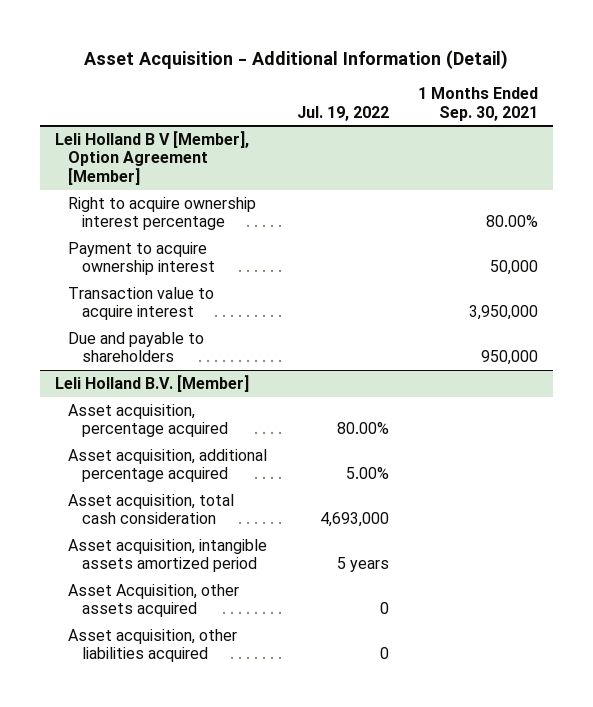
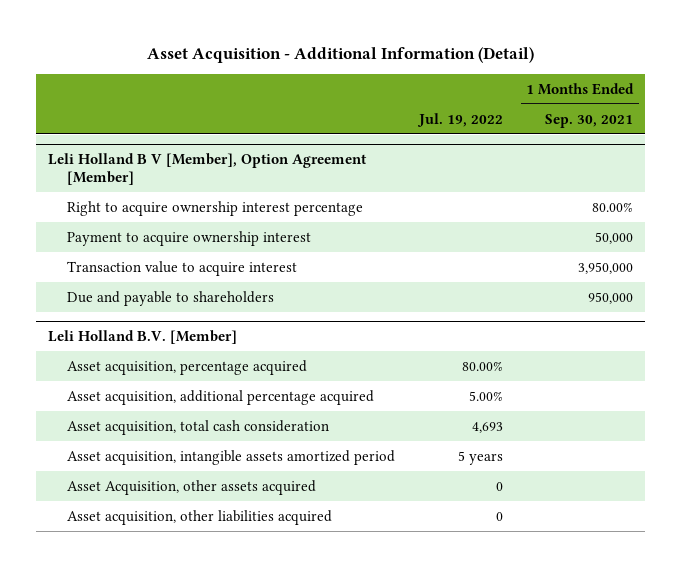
@ Leli Holland B.V. [Member]
- Asset acquisition, total cash consideration | 4,693,000 |
+ Asset acquisition, total cash consideration | 4,693 |

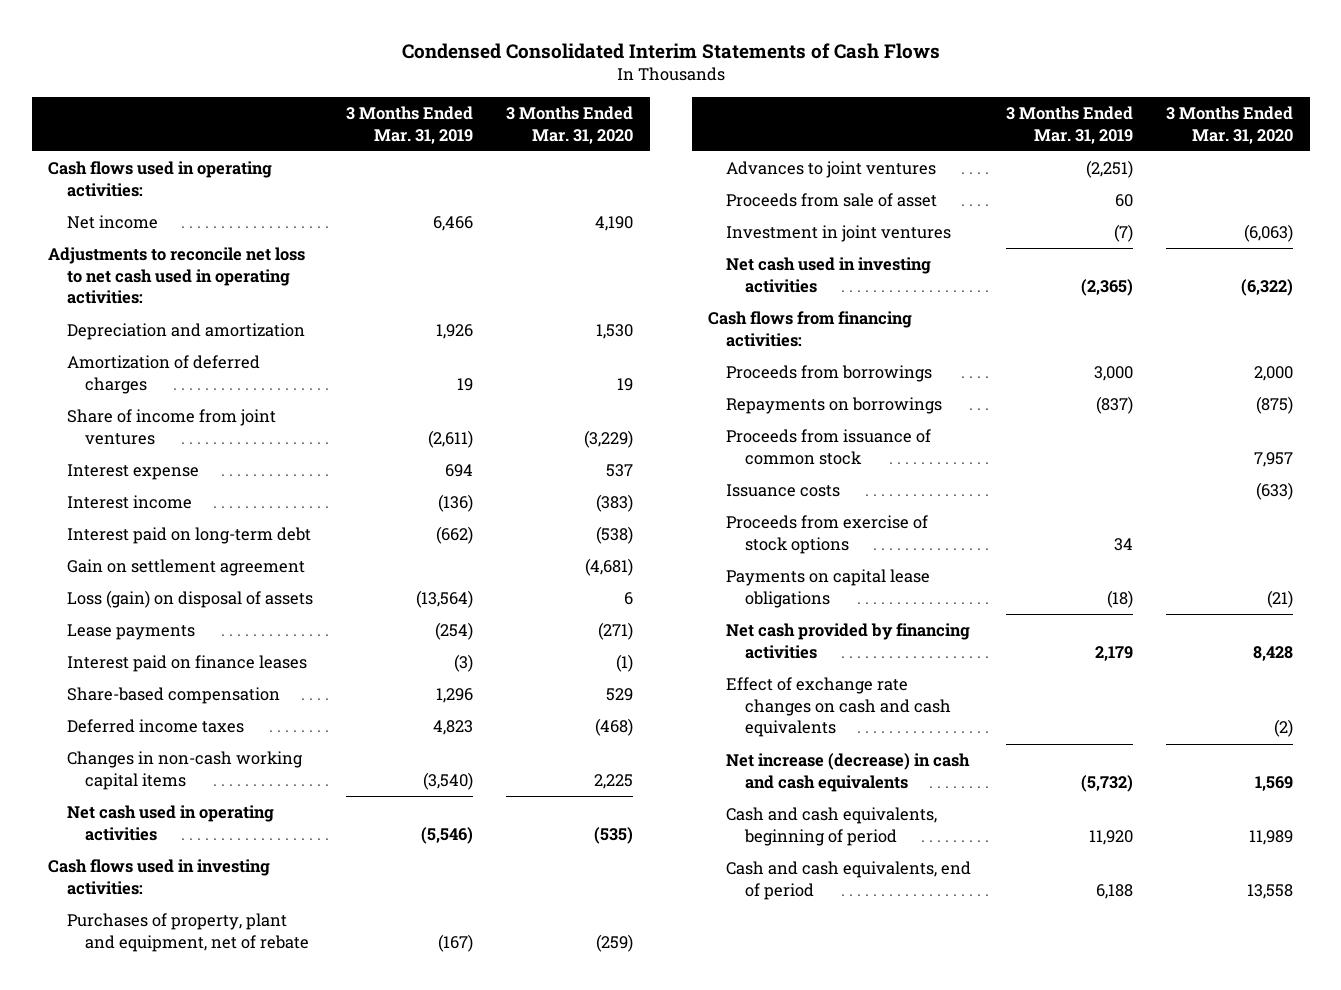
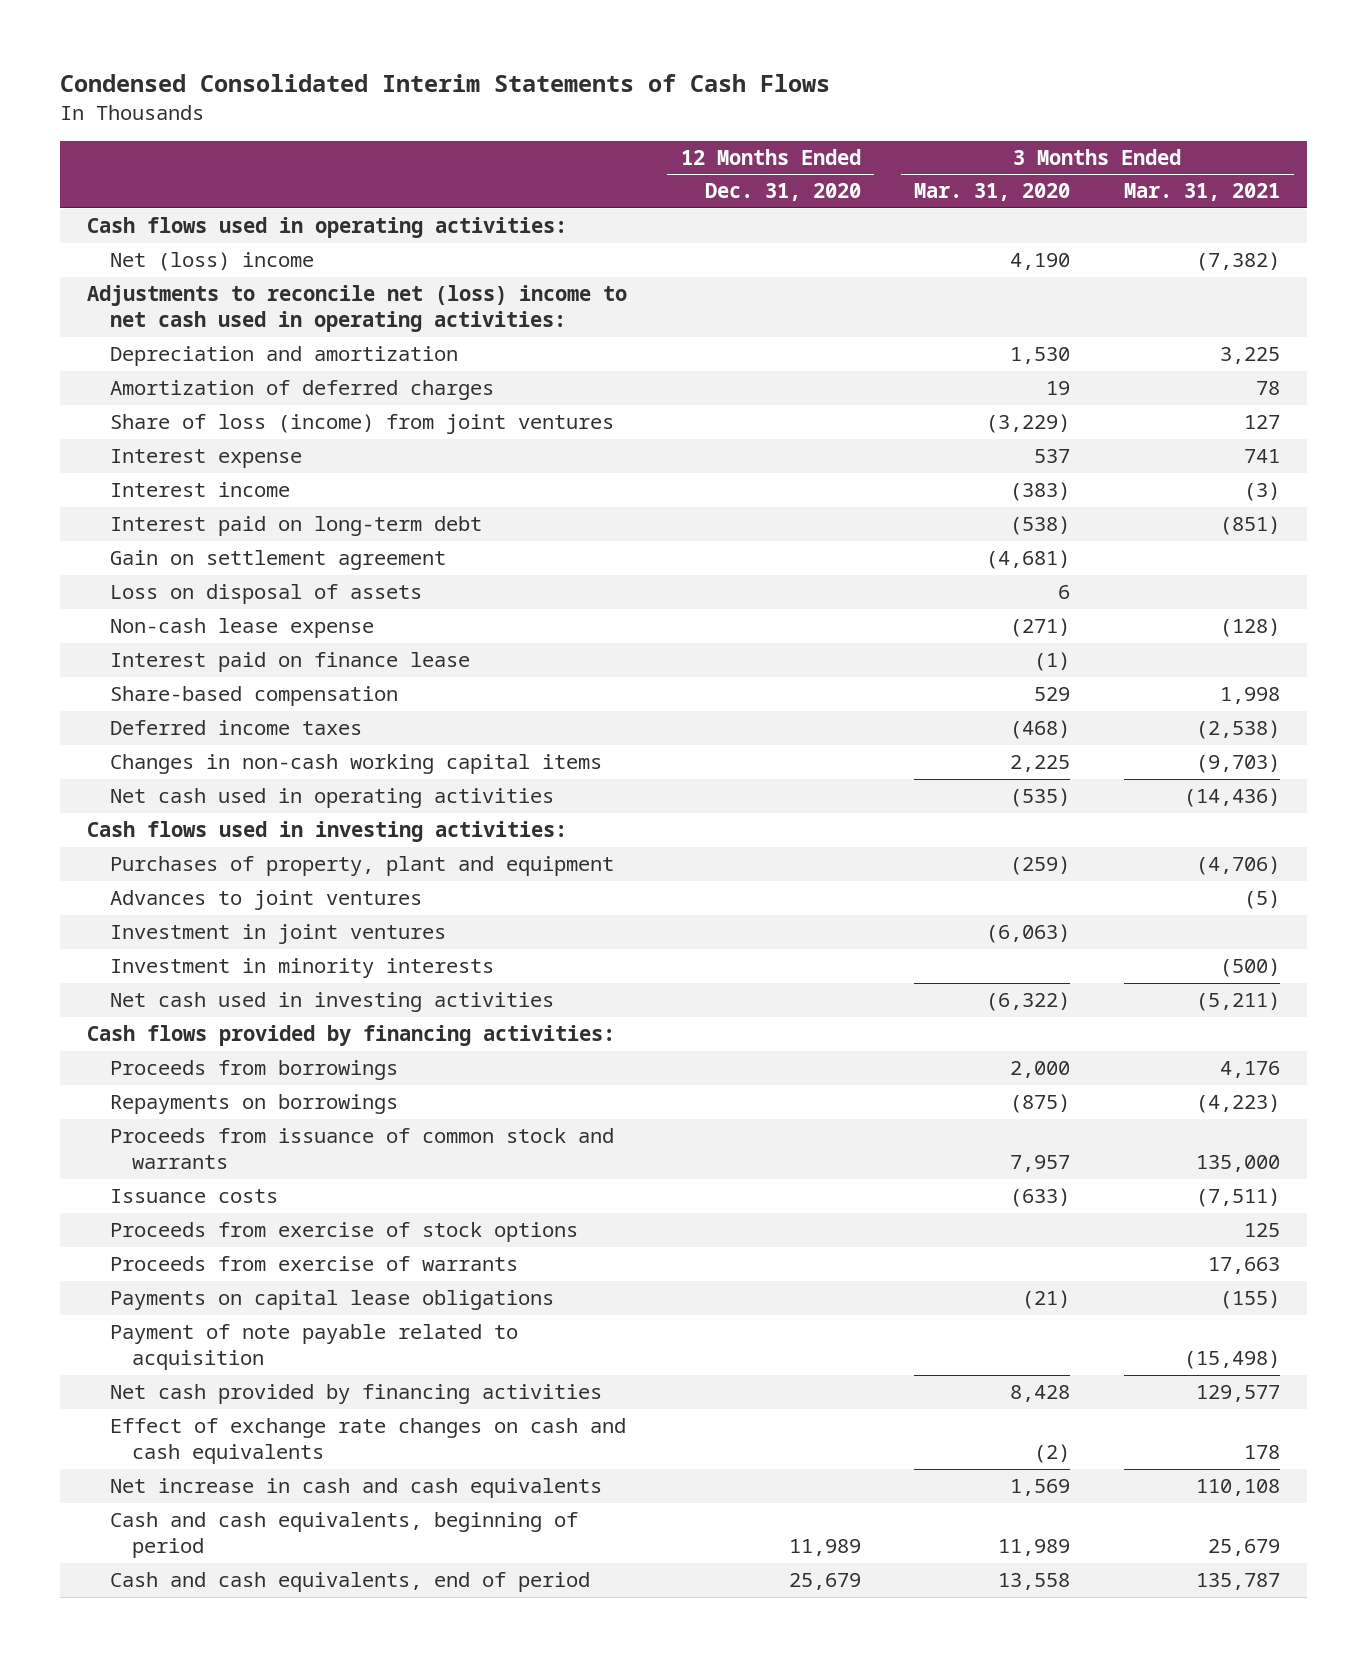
- | 3 Months Ended Mar. 31, 2019 | 3 Months Ended Mar. 31, 2020
+ | 12 Months Ended Dec. 31, 2020 | 3 Months Ended Mar. 31, 2020 | 3 Months Ended Mar. 31, 2021
- Net income | 6,466 | 4,190
- Adjustments to reconcile net loss to net cash used in operating activities:
+ Net (loss) income | | 4,190 | (7,382)
+ Adjustments to reconcile net (loss) income to net cash used in operating activities:
- Share of income from joint ventures | (2,611) | (3,229)
+ Share of loss (income) from joint ventures | | (3,229) | 127
- Loss (gain) on disposal of assets | (13,564) | 6
- Lease payments | (254) | (271)
- Interest paid on finance leases | (3) | (1)
+ Loss on disposal of assets | | 6 |
+ Non-cash lease expense | | (271) | (128)
+ Interest paid on finance lease | | (1) |
- Purchases of property, plant and equipment, net of rebate | (167) | (259)
+ Purchases of property, plant and equipment | | (259) | (4,706)
- Proceeds from sale of asset | 60 |
+ Investment in minority interests | | | (500)
- Cash flows from financing activities:
+ Cash flows provided by financing activities:
- Proceeds from issuance of common stock | | 7,957
+ Proceeds from issuance of common stock and warrants | | 7,957 | 135,000
+ Proceeds from exercise of warrants | | | 17,663
+ Payment of note payable related to acquisition | | | (15,498)
- Net increase (decrease) in cash and cash equivalents | (5,732) | 1,569
+ Net increase in cash and cash equivalents | | 1,569 | 110,108

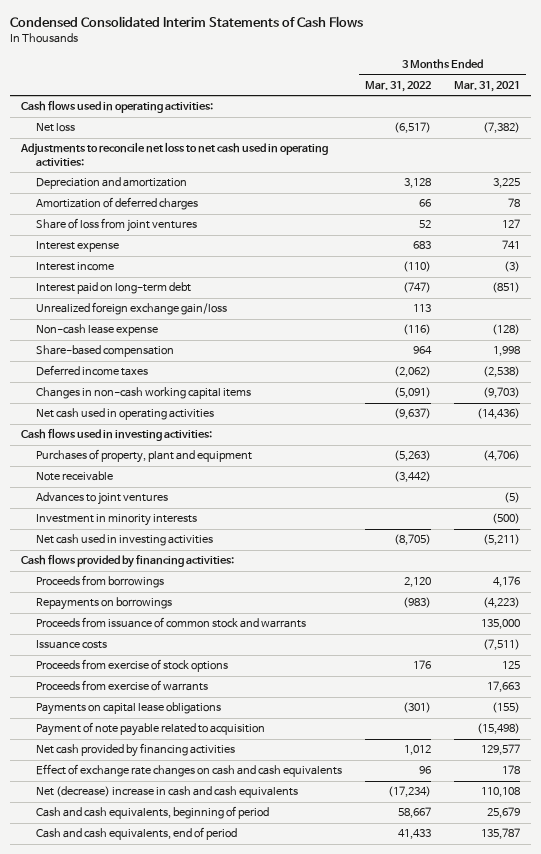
- | 12 Months Ended Dec. 31, 2020 | 3 Months Ended Mar. 31, 2020 | 3 Months Ended Mar. 31, 2021
+ | 3 Months Ended Mar. 31, 2022 | 3 Months Ended Mar. 31, 2021
- Net (loss) income | | 4,190 | (7,382)
- Adjustments to reconcile net (loss) income to net cash used in operating activities:
+ Net loss | (6,517) | (7,382)
+ Adjustments to reconcile net loss to net cash used in operating activities:
- Share of loss (income) from joint ventures | | (3,229) | 127
+ Share of loss from joint ventures | 52 | 127
- Gain on settlement agreement | | (4,681) |
- Loss on disposal of assets | | 6 |
+ Unrealized foreign exchange gain/loss | 113 |
- Interest paid on finance lease | | (1) |
+ Note receivable | (3,442) |
- Investment in joint ventures | | (6,063) |
- Net increase in cash and cash equivalents | | 1,569 | 110,108
+ Net (decrease) increase in cash and cash equivalents | (17,234) | 110,108

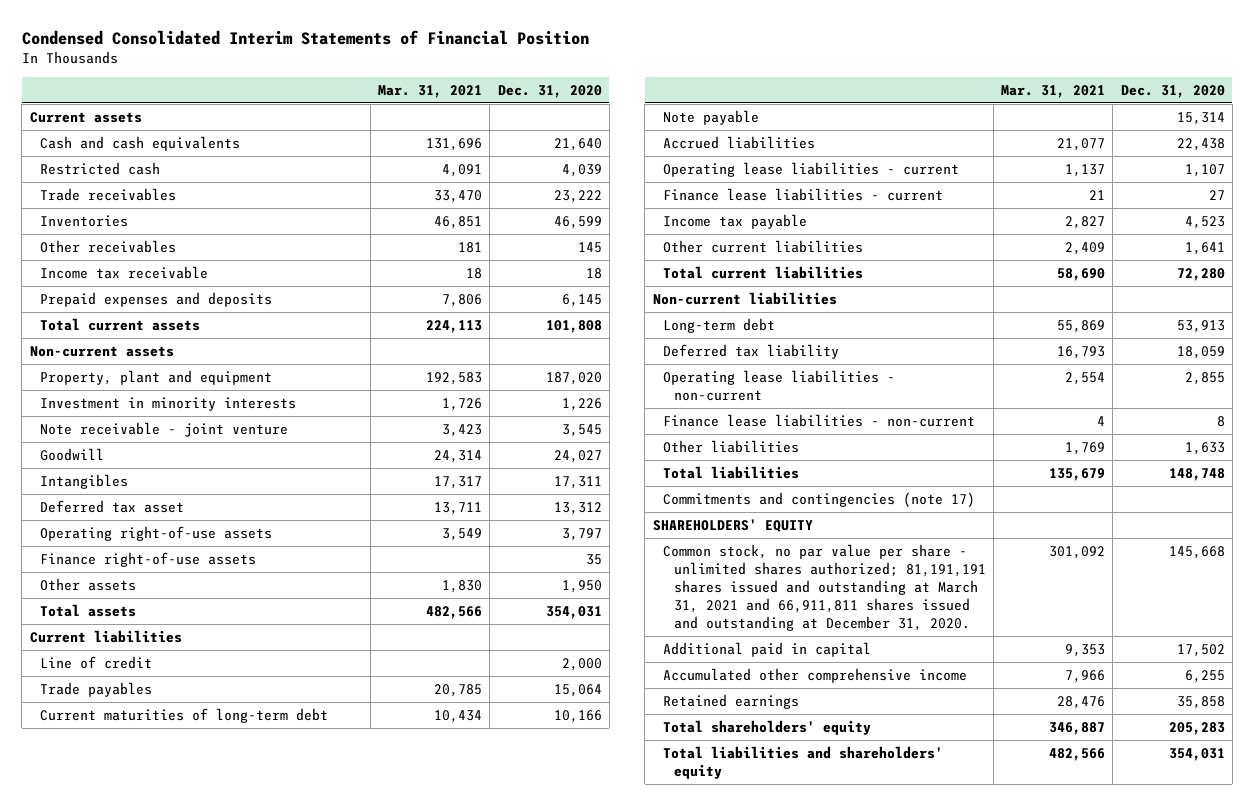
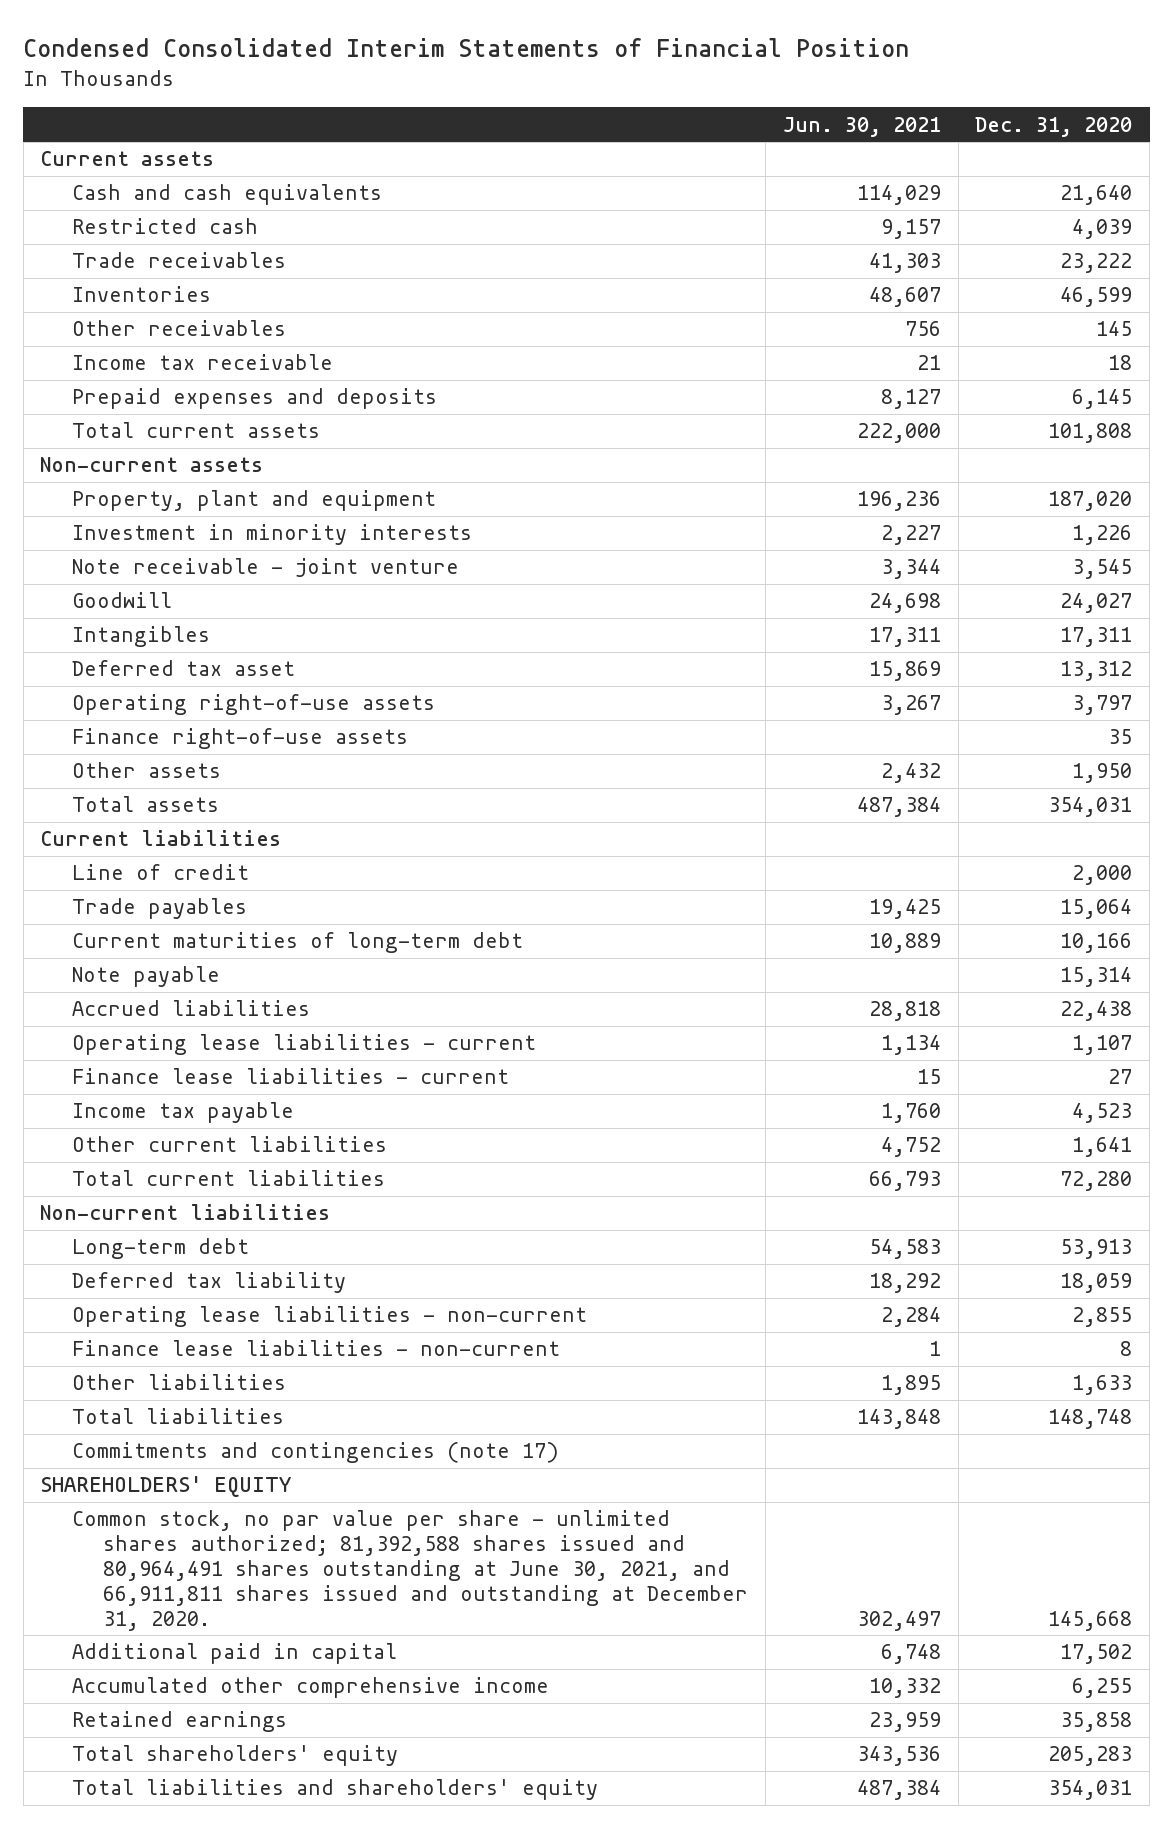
- | Mar. 31, 2021 | Dec. 31, 2020
+ | Jun. 30, 2021 | Dec. 31, 2020
- Common stock, no par value per share - unlimited shares authorized; 81,191,191 shares issued and outstanding at March 31, 2021 and 66,911,811 shares issued and outstanding at December 31, 2020. | 301,092 | 145,668
+ Common stock, no par value per share - unlimited shares authorized; 81,392,588 shares issued and 80,964,491 shares outstanding at June 30, 2021, and 66,911,811 shares issued and outstanding at December 31, 2020. | 302,497 | 145,668

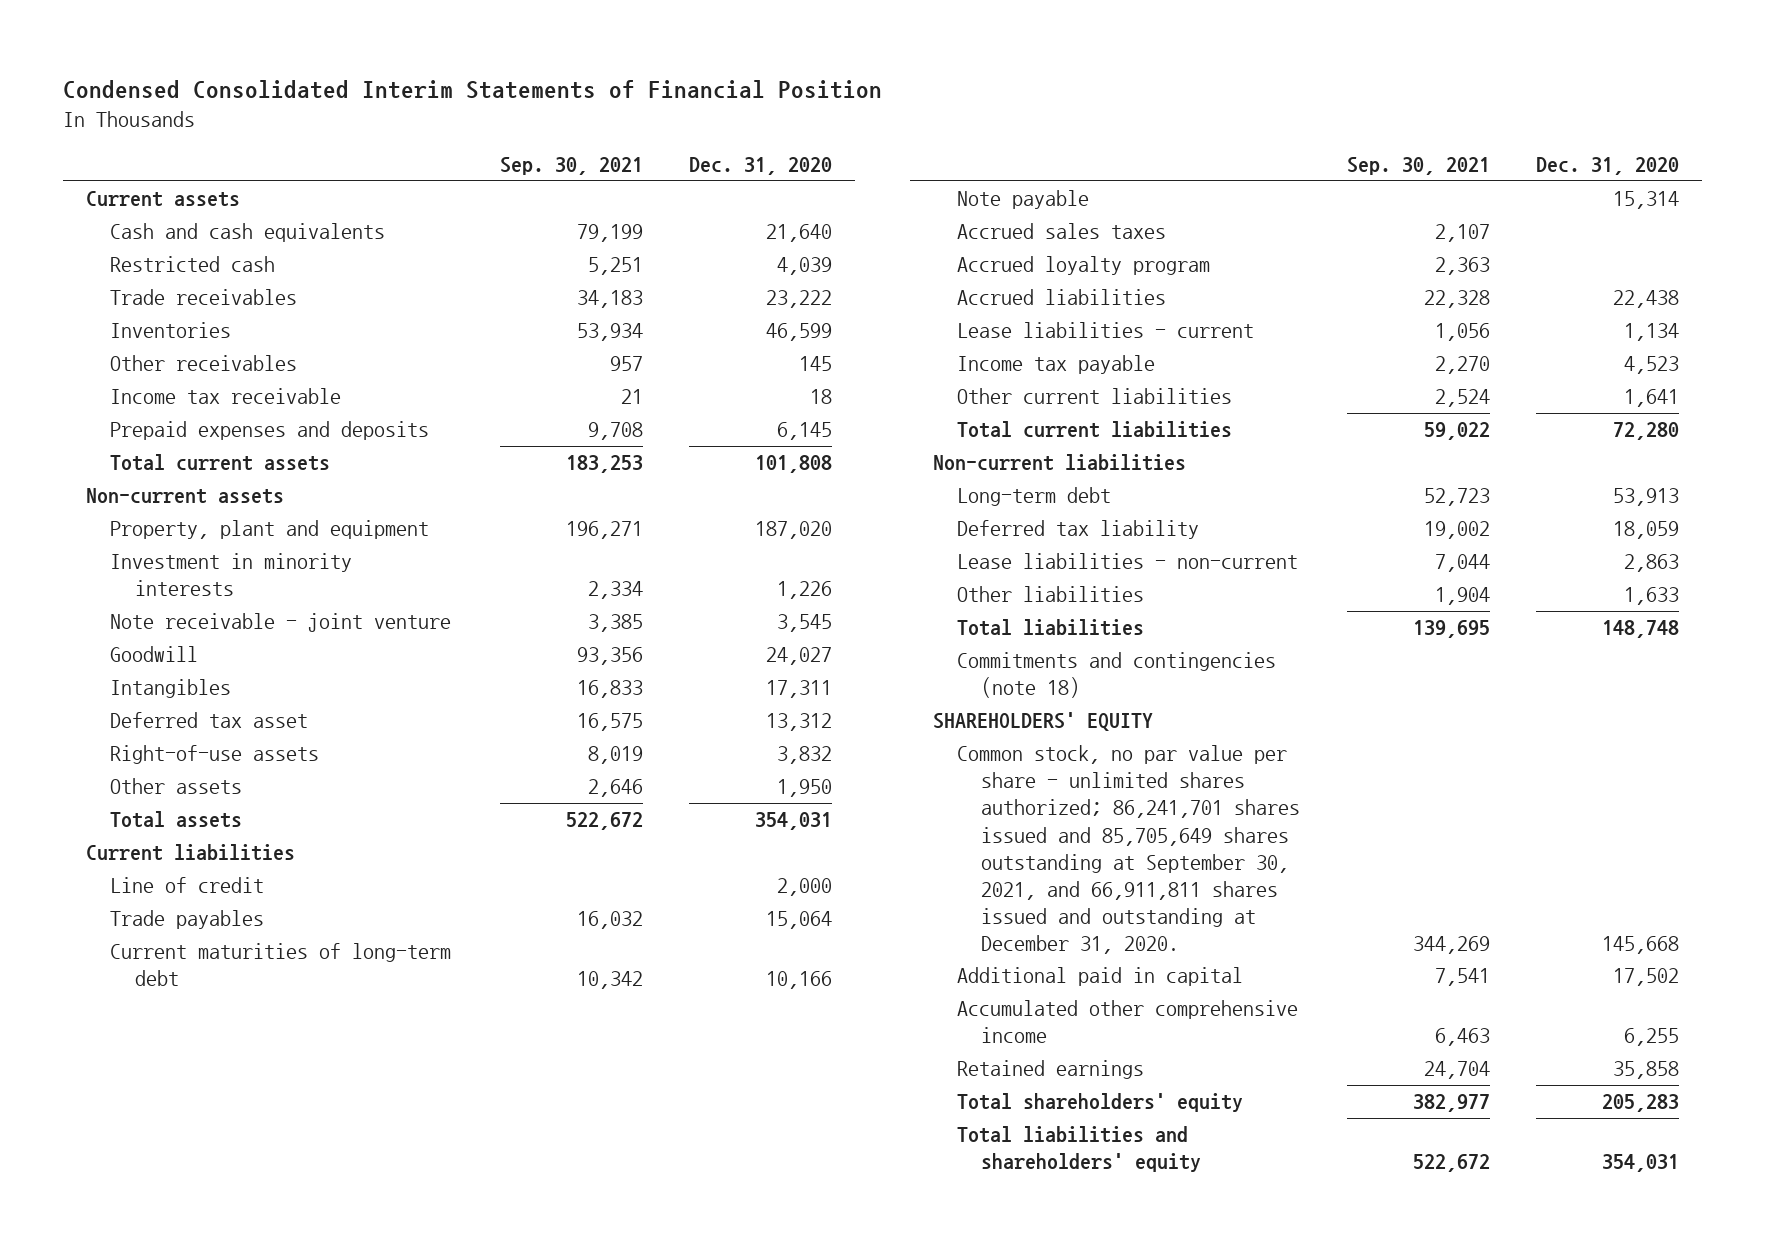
- | Jun. 30, 2021 | Dec. 31, 2020
+ | Sep. 30, 2021 | Dec. 31, 2020
- Operating right-of-use assets | 3,267 | 3,797
- Finance right-of-use assets | | 35
+ Right-of-use assets | 8,019 | 3,832
+ Accrued sales taxes | 2,107 |
+ Accrued loyalty program | 2,363 |
- Operating lease liabilities - current | 1,134 | 1,107
- Finance lease liabilities - current | 15 | 27
+ Lease liabilities - current | 1,056 | 1,134
- Operating lease liabilities - non-current | 2,284 | 2,855
- Finance lease liabilities - non-current | 1 | 8
+ Lease liabilities - non-current | 7,044 | 2,863
- Commitments and contingencies (note 17)
+ Commitments and contingencies (note 18)
- Common stock, no par value per share - unlimited shares authorized; 81,392,588 shares issued and 80,964,491 shares outstanding at June 30, 2021, and 66,911,811 shares issued and outstanding at December 31, 2020. | 302,497 | 145,668
+ Common stock, no par value per share - unlimited shares authorized; 86,241,701 shares issued and 85,705,649 shares outstanding at September 30, 2021, and 66,911,811 shares issued and outstanding at December 31, 2020. | 344,269 | 145,668

